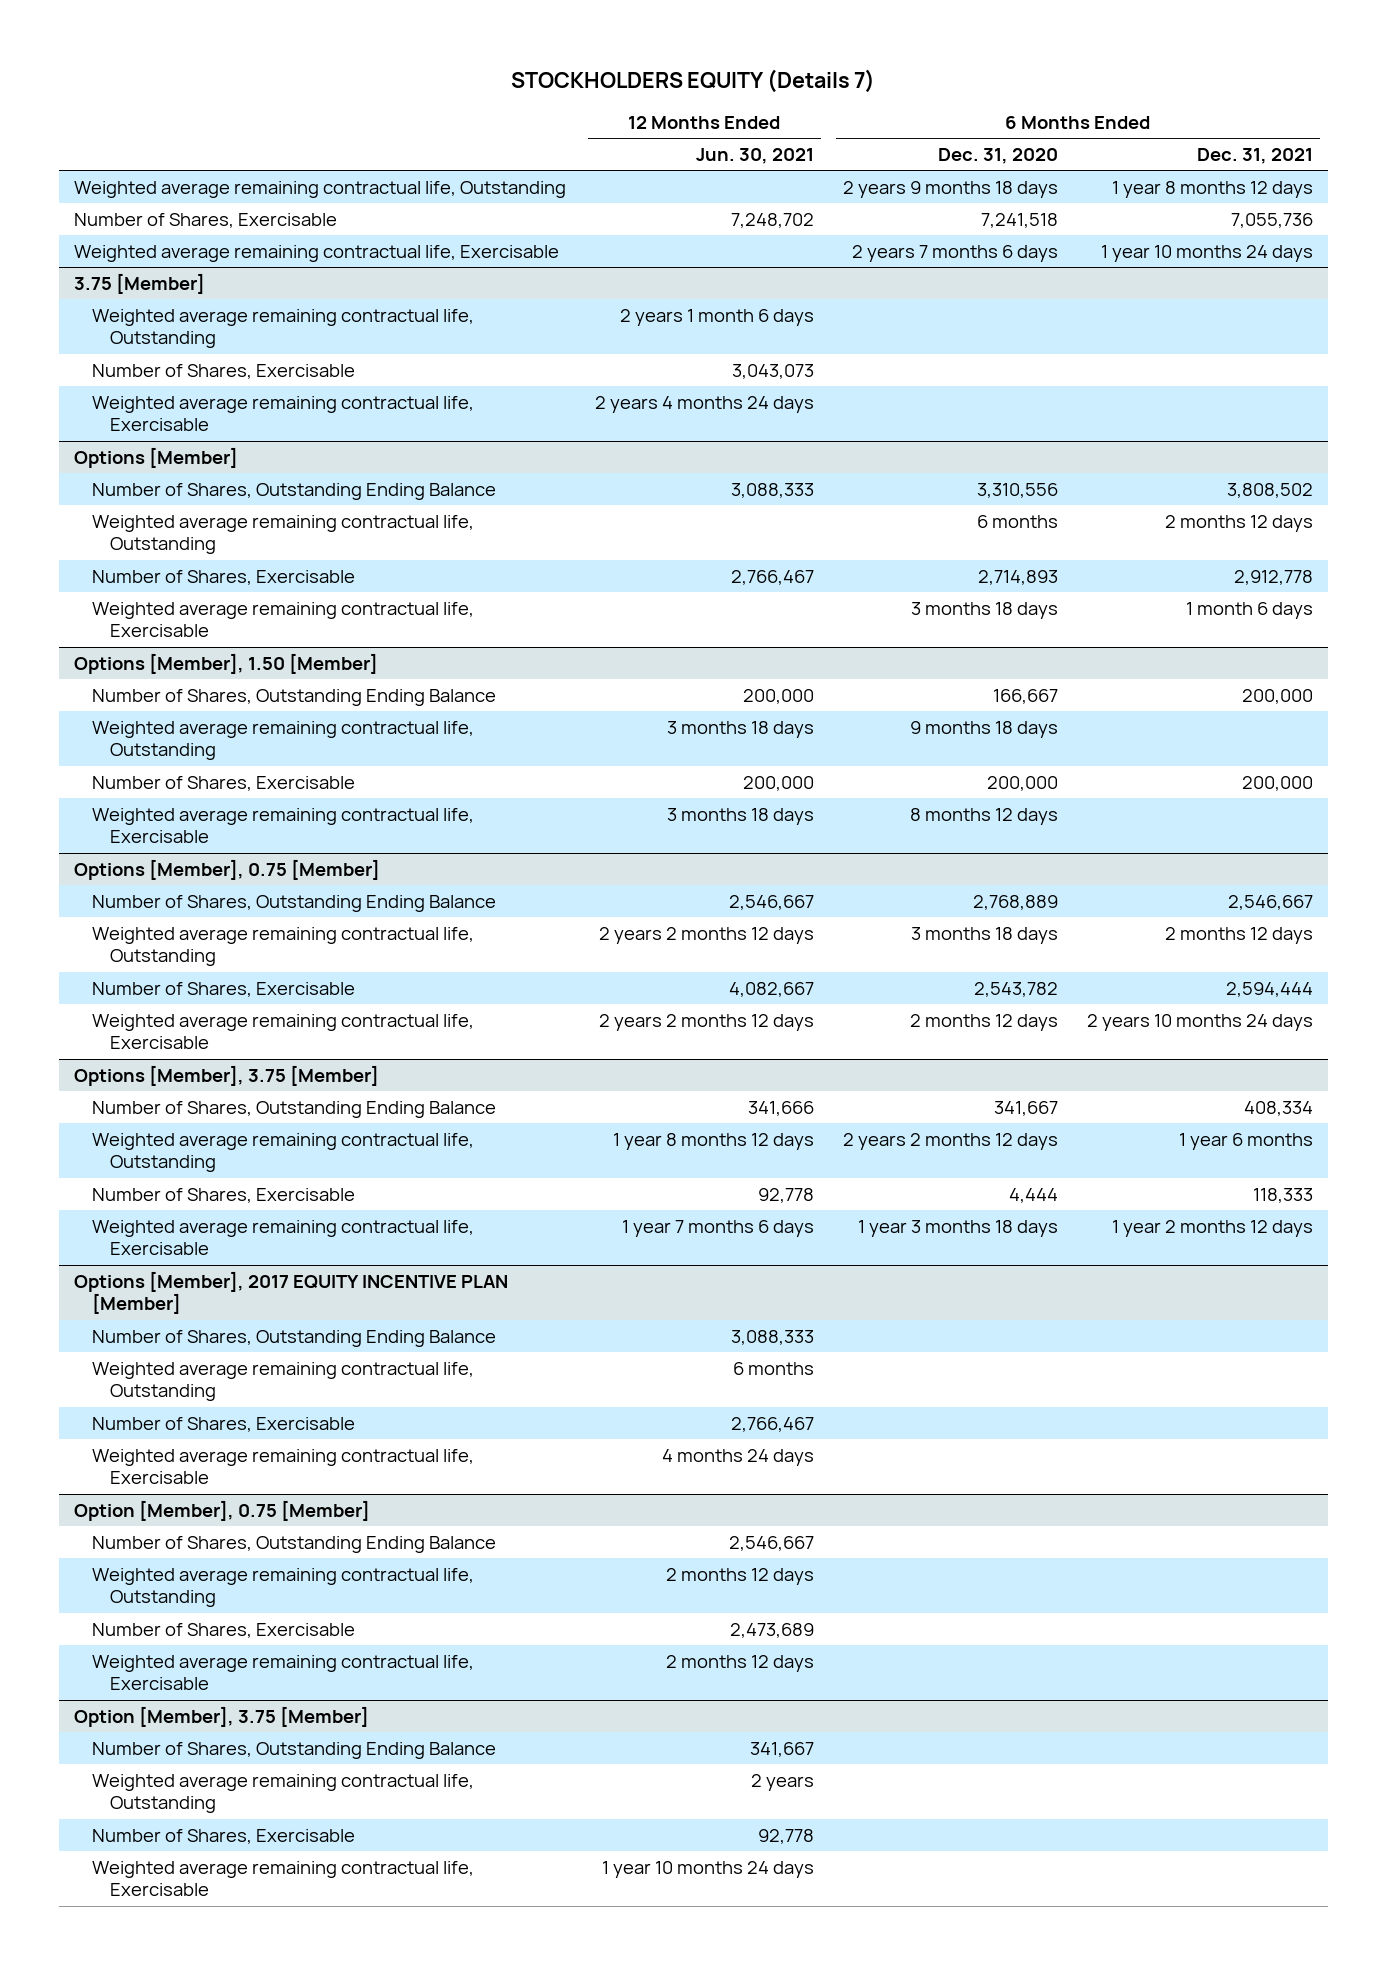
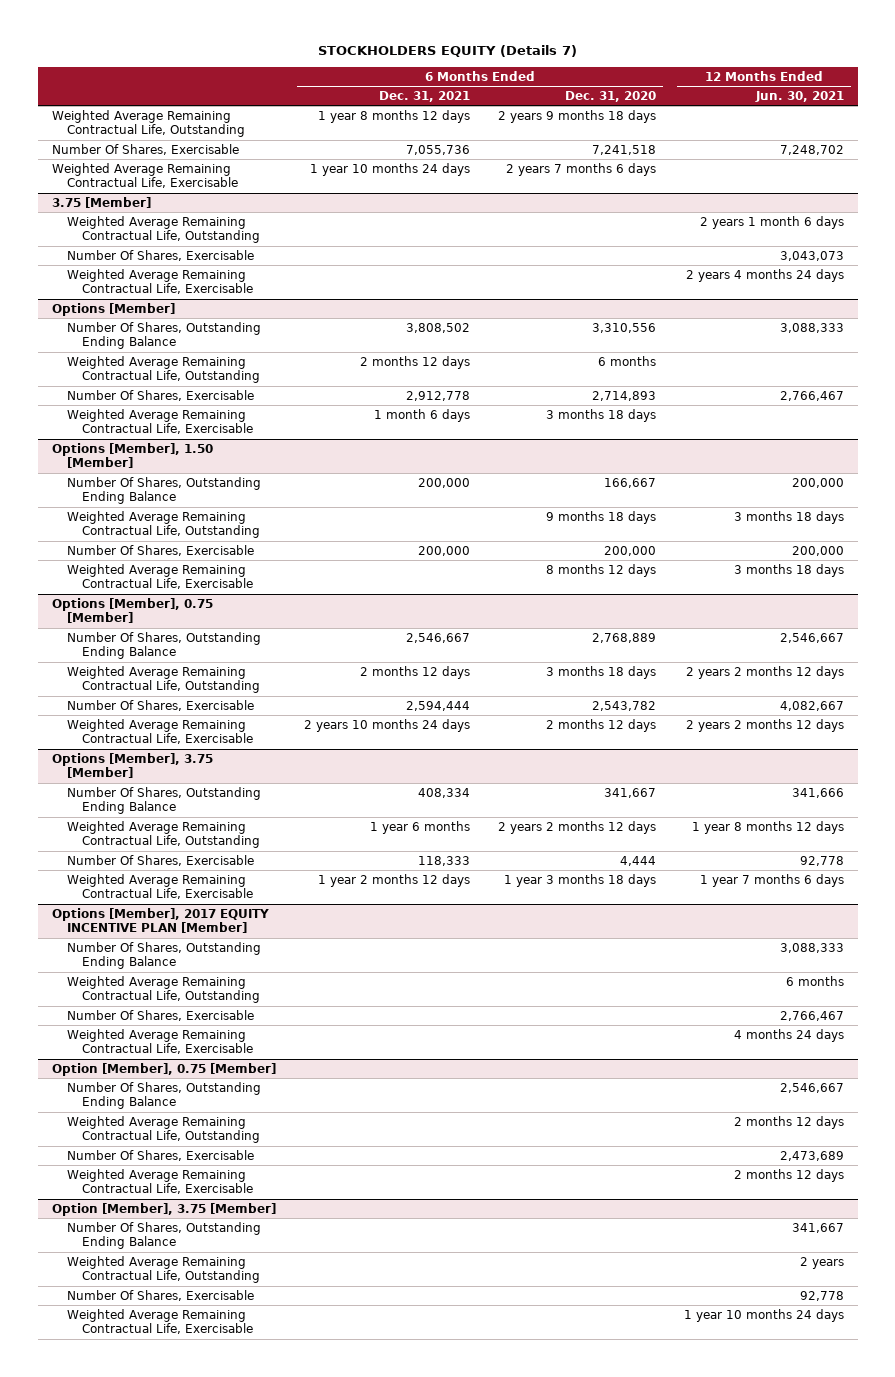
- | 12 Months Ended Jun. 30, 2021 | 6 Months Ended Dec. 31, 2020 | 6 Months Ended Dec. 31, 2021
+ | 6 Months Ended Dec. 31, 2021 | 6 Months Ended Dec. 31, 2020 | 12 Months Ended Jun. 30, 2021
- Weighted average remaining contractual life, Outstanding | | 2 years 9 months 18 days | 1 year 8 months 12 days
- Number of Shares, Exercisable | 7,248,702 | 7,241,518 | 7,055,736
- Weighted average remaining contractual life, Exercisable | | 2 years 7 months 6 days | 1 year 10 months 24 days
+ Weighted Average Remaining Contractual Life, Outstanding | 1 year 8 months 12 days | 2 years 9 months 18 days |
+ Number Of Shares, Exercisable | 7,055,736 | 7,241,518 | 7,248,702
+ Weighted Average Remaining Contractual Life, Exercisable | 1 year 10 months 24 days | 2 years 7 months 6 days |
@ 3.75 [Member]
- Weighted average remaining contractual life, Outstanding | 2 years 1 month 6 days | |
- Number of Shares, Exercisable | 3,043,073 | |
- Weighted average remaining contractual life, Exercisable | 2 years 4 months 24 days | |
+ Weighted Average Remaining Contractual Life, Outstanding | | | 2 years 1 month 6 days
+ Number Of Shares, Exercisable | | | 3,043,073
+ Weighted Average Remaining Contractual Life, Exercisable | | | 2 years 4 months 24 days
@ Options [Member]
- Number of Shares, Outstanding Ending Balance | 3,088,333 | 3,310,556 | 3,808,502
- Weighted average remaining contractual life, Outstanding | | 6 months | 2 months 12 days
- Number of Shares, Exercisable | 2,766,467 | 2,714,893 | 2,912,778
- Weighted average remaining contractual life, Exercisable | | 3 months 18 days | 1 month 6 days
+ Number Of Shares, Outstanding Ending Balance | 3,808,502 | 3,310,556 | 3,088,333
+ Weighted Average Remaining Contractual Life, Outstanding | 2 months 12 days | 6 months |
+ Number Of Shares, Exercisable | 2,912,778 | 2,714,893 | 2,766,467
+ Weighted Average Remaining Contractual Life, Exercisable | 1 month 6 days | 3 months 18 days |
@ Options [Member], 1.50 [Member]
- Number of Shares, Outstanding Ending Balance | 200,000 | 166,667 | 200,000
- Weighted average remaining contractual life, Outstanding | 3 months 18 days | 9 months 18 days |
- Number of Shares, Exercisable | 200,000 | 200,000 | 200,000
- Weighted average remaining contractual life, Exercisable | 3 months 18 days | 8 months 12 days |
+ Number Of Shares, Outstanding Ending Balance | 200,000 | 166,667 | 200,000
+ Weighted Average Remaining Contractual Life, Outstanding | | 9 months 18 days | 3 months 18 days
+ Number Of Shares, Exercisable | 200,000 | 200,000 | 200,000
+ Weighted Average Remaining Contractual Life, Exercisable | | 8 months 12 days | 3 months 18 days
@ Options [Member], 0.75 [Member]
- Number of Shares, Outstanding Ending Balance | 2,546,667 | 2,768,889 | 2,546,667
- Weighted average remaining contractual life, Outstanding | 2 years 2 months 12 days | 3 months 18 days | 2 months 12 days
- Number of Shares, Exercisable | 4,082,667 | 2,543,782 | 2,594,444
- Weighted average remaining contractual life, Exercisable | 2 years 2 months 12 days | 2 months 12 days | 2 years 10 months 24 days
+ Number Of Shares, Outstanding Ending Balance | 2,546,667 | 2,768,889 | 2,546,667
+ Weighted Average Remaining Contractual Life, Outstanding | 2 months 12 days | 3 months 18 days | 2 years 2 months 12 days
+ Number Of Shares, Exercisable | 2,594,444 | 2,543,782 | 4,082,667
+ Weighted Average Remaining Contractual Life, Exercisable | 2 years 10 months 24 days | 2 months 12 days | 2 years 2 months 12 days
@ Options [Member], 3.75 [Member]
- Number of Shares, Outstanding Ending Balance | 341,666 | 341,667 | 408,334
- Weighted average remaining contractual life, Outstanding | 1 year 8 months 12 days | 2 years 2 months 12 days | 1 year 6 months
- Number of Shares, Exercisable | 92,778 | 4,444 | 118,333
- Weighted average remaining contractual life, Exercisable | 1 year 7 months 6 days | 1 year 3 months 18 days | 1 year 2 months 12 days
+ Number Of Shares, Outstanding Ending Balance | 408,334 | 341,667 | 341,666
+ Weighted Average Remaining Contractual Life, Outstanding | 1 year 6 months | 2 years 2 months 12 days | 1 year 8 months 12 days
+ Number Of Shares, Exercisable | 118,333 | 4,444 | 92,778
+ Weighted Average Remaining Contractual Life, Exercisable | 1 year 2 months 12 days | 1 year 3 months 18 days | 1 year 7 months 6 days
@ Options [Member], 2017 EQUITY INCENTIVE PLAN [Member]
- Number of Shares, Outstanding Ending Balance | 3,088,333 | |
- Weighted average remaining contractual life, Outstanding | 6 months | |
- Number of Shares, Exercisable | 2,766,467 | |
- Weighted average remaining contractual life, Exercisable | 4 months 24 days | |
+ Number Of Shares, Outstanding Ending Balance | | | 3,088,333
+ Weighted Average Remaining Contractual Life, Outstanding | | | 6 months
+ Number Of Shares, Exercisable | | | 2,766,467
+ Weighted Average Remaining Contractual Life, Exercisable | | | 4 months 24 days
@ Option [Member], 0.75 [Member]
- Number of Shares, Outstanding Ending Balance | 2,546,667 | |
- Weighted average remaining contractual life, Outstanding | 2 months 12 days | |
- Number of Shares, Exercisable | 2,473,689 | |
- Weighted average remaining contractual life, Exercisable | 2 months 12 days | |
+ Number Of Shares, Outstanding Ending Balance | | | 2,546,667
+ Weighted Average Remaining Contractual Life, Outstanding | | | 2 months 12 days
+ Number Of Shares, Exercisable | | | 2,473,689
+ Weighted Average Remaining Contractual Life, Exercisable | | | 2 months 12 days
@ Option [Member], 3.75 [Member]
- Number of Shares, Outstanding Ending Balance | 341,667 | |
- Weighted average remaining contractual life, Outstanding | 2 years | |
- Number of Shares, Exercisable | 92,778 | |
- Weighted average remaining contractual life, Exercisable | 1 year 10 months 24 days | |
+ Number Of Shares, Outstanding Ending Balance | | | 341,667
+ Weighted Average Remaining Contractual Life, Outstanding | | | 2 years
+ Number Of Shares, Exercisable | | | 92,778
+ Weighted Average Remaining Contractual Life, Exercisable | | | 1 year 10 months 24 days

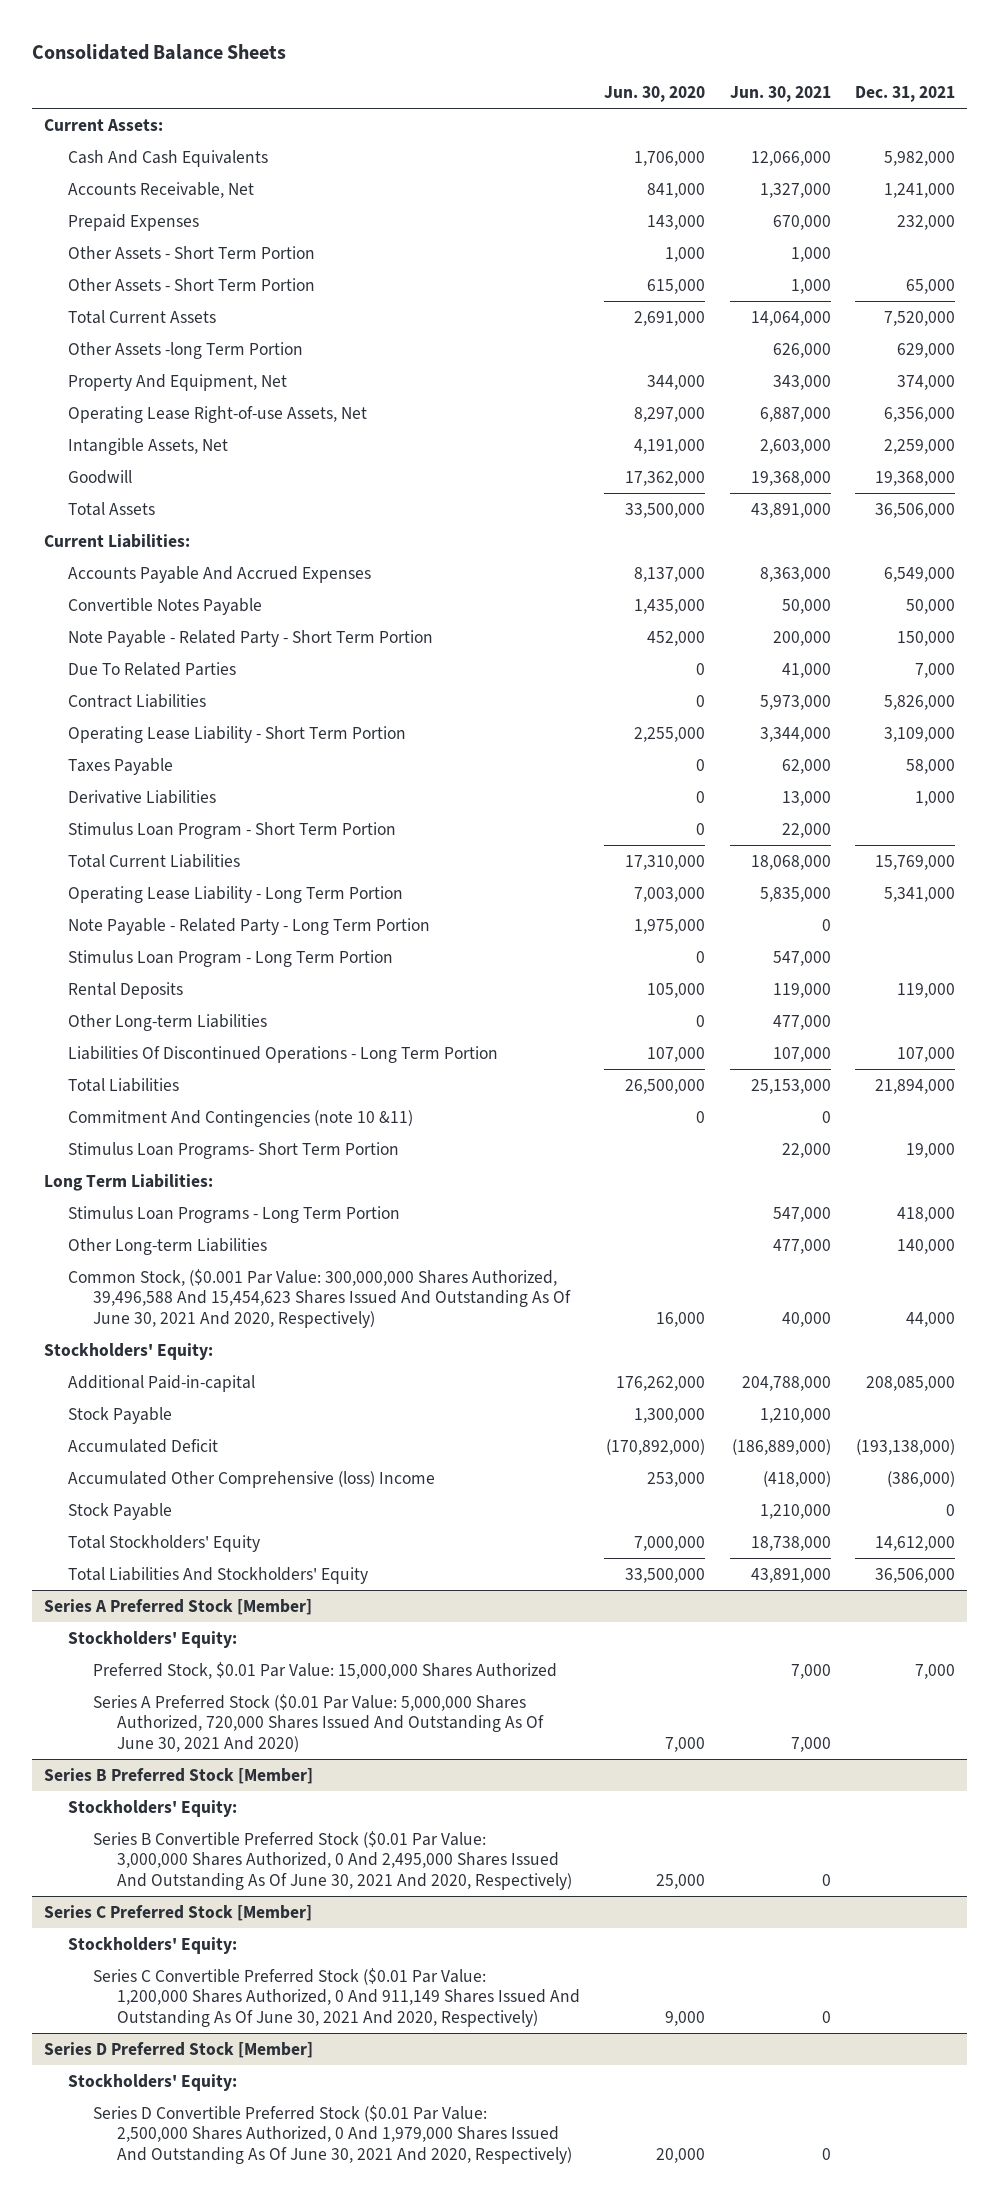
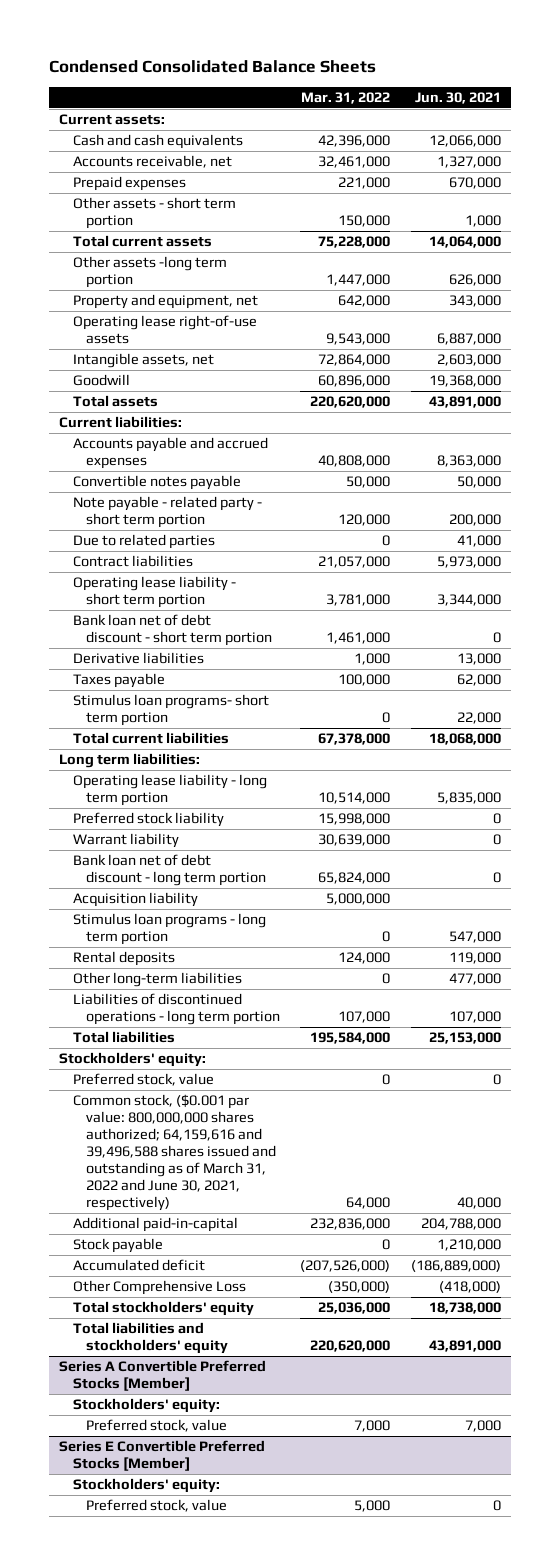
- Consolidated Balance Sheets
+ Condensed Consolidated Balance Sheets
- | Jun. 30, 2020 | Jun. 30, 2021 | Dec. 31, 2021
+ | Mar. 31, 2022 | Jun. 30, 2021
- Current Assets:
- Cash And Cash Equivalents | 1,706,000 | 12,066,000 | 5,982,000
- Accounts Receivable, Net | 841,000 | 1,327,000 | 1,241,000
- Prepaid Expenses | 143,000 | 670,000 | 232,000
- Other Assets - Short Term Portion | 1,000 | 1,000 |
- Other Assets - Short Term Portion | 615,000 | 1,000 | 65,000
- Total Current Assets | 2,691,000 | 14,064,000 | 7,520,000
- Other Assets -long Term Portion | | 626,000 | 629,000
- Property And Equipment, Net | 344,000 | 343,000 | 374,000
- Operating Lease Right-of-use Assets, Net | 8,297,000 | 6,887,000 | 6,356,000
- Intangible Assets, Net | 4,191,000 | 2,603,000 | 2,259,000
+ Current assets:
+ Cash and cash equivalents | 42,396,000 | 12,066,000
+ Accounts receivable, net | 32,461,000 | 1,327,000
+ Prepaid expenses | 221,000 | 670,000
+ Other assets - short term portion | 150,000 | 1,000
+ Total current assets | 75,228,000 | 14,064,000
+ Other assets -long term portion | 1,447,000 | 626,000
+ Property and equipment, net | 642,000 | 343,000
+ Operating lease right-of-use assets | 9,543,000 | 6,887,000
+ Intangible assets, net | 72,864,000 | 2,603,000
- Total Assets | 33,500,000 | 43,891,000 | 36,506,000
- Current Liabilities:
- Accounts Payable And Accrued Expenses | 8,137,000 | 8,363,000 | 6,549,000
- Convertible Notes Payable | 1,435,000 | 50,000 | 50,000
- Note Payable - Related Party - Short Term Portion | 452,000 | 200,000 | 150,000
- Due To Related Parties | 0 | 41,000 | 7,000
- Contract Liabilities | 0 | 5,973,000 | 5,826,000
- Operating Lease Liability - Short Term Portion | 2,255,000 | 3,344,000 | 3,109,000
- Taxes Payable | 0 | 62,000 | 58,000
- Derivative Liabilities | 0 | 13,000 | 1,000
- Stimulus Loan Program - Short Term Portion | 0 | 22,000 |
- Total Current Liabilities | 17,310,000 | 18,068,000 | 15,769,000
- Operating Lease Liability - Long Term Portion | 7,003,000 | 5,835,000 | 5,341,000
- Note Payable - Related Party - Long Term Portion | 1,975,000 | 0 |
- Stimulus Loan Program - Long Term Portion | 0 | 547,000 |
- Rental Deposits | 105,000 | 119,000 | 119,000
- Other Long-term Liabilities | 0 | 477,000 |
- Liabilities Of Discontinued Operations - Long Term Portion | 107,000 | 107,000 | 107,000
- Total Liabilities | 26,500,000 | 25,153,000 | 21,894,000
- Commitment And Contingencies (note 10 &11) | 0 | 0 |
- Stimulus Loan Programs- Short Term Portion | | 22,000 | 19,000
- Long Term Liabilities:
- Stimulus Loan Programs - Long Term Portion | | 547,000 | 418,000
- Other Long-term Liabilities | | 477,000 | 140,000
- Common Stock, ($0.001 Par Value: 300,000,000 Shares Authorized, 39,496,588 And 15,454,623 Shares Issued And Outstanding As Of June 30, 2021 And 2020, Respectively) | 16,000 | 40,000 | 44,000
- Stockholders' Equity:
- Additional Paid-in-capital | 176,262,000 | 204,788,000 | 208,085,000
- Stock Payable | 1,300,000 | 1,210,000 |
- Accumulated Deficit | (170,892,000) | (186,889,000) | (193,138,000)
- Accumulated Other Comprehensive (loss) Income | 253,000 | (418,000) | (386,000)
- Stock Payable | | 1,210,000 | 0
- Total Stockholders' Equity | 7,000,000 | 18,738,000 | 14,612,000
- Total Liabilities And Stockholders' Equity | 33,500,000 | 43,891,000 | 36,506,000
- Series A Preferred Stock [Member]
- Stockholders' Equity:
- Preferred Stock, $0.01 Par Value: 15,000,000 Shares Authorized | | 7,000 | 7,000
- Series A Preferred Stock ($0.01 Par Value: 5,000,000 Shares Authorized, 720,000 Shares Issued And Outstanding As Of June 30, 2021 And 2020) | 7,000 | 7,000 |
- Series B Preferred Stock [Member]
- Stockholders' Equity:
- Series B Convertible Preferred Stock ($0.01 Par Value: 3,000,000 Shares Authorized, 0 And 2,495,000 Shares Issued And Outstanding As Of June 30, 2021 And 2020, Respectively) | 25,000 | 0 |
- Series C Preferred Stock [Member]
- Stockholders' Equity:
- Series C Convertible Preferred Stock ($0.01 Par Value: 1,200,000 Shares Authorized, 0 And 911,149 Shares Issued And Outstanding As Of June 30, 2021 And 2020, Respectively) | 9,000 | 0 |
- Series D Preferred Stock [Member]
- Stockholders' Equity:
- Series D Convertible Preferred Stock ($0.01 Par Value: 2,500,000 Shares Authorized, 0 And 1,979,000 Shares Issued And Outstanding As Of June 30, 2021 And 2020, Respectively) | 20,000 | 0 |
+ Total assets | 220,620,000 | 43,891,000
+ Current liabilities:
+ Accounts payable and accrued expenses | 40,808,000 | 8,363,000
+ Convertible notes payable | 50,000 | 50,000
+ Note payable - related party - short term portion | 120,000 | 200,000
+ Due to related parties | 0 | 41,000
+ Contract liabilities | 21,057,000 | 5,973,000
+ Operating lease liability - short term portion | 3,781,000 | 3,344,000
+ Bank loan net of debt discount - short term portion | 1,461,000 | 0
+ Derivative liabilities | 1,000 | 13,000
+ Taxes payable | 100,000 | 62,000
+ Stimulus loan programs- short term portion | 0 | 22,000
+ Total current liabilities | 67,378,000 | 18,068,000
+ Long term liabilities:
+ Operating lease liability - long term portion | 10,514,000 | 5,835,000
+ Preferred stock liability | 15,998,000 | 0
+ Warrant liability | 30,639,000 | 0
+ Bank loan net of debt discount - long term portion | 65,824,000 | 0
+ Acquisition liability | 5,000,000 |
+ Stimulus loan programs - long term portion | 0 | 547,000
+ Rental deposits | 124,000 | 119,000
+ Other long-term liabilities | 0 | 477,000
+ Liabilities of discontinued operations - long term portion | 107,000 | 107,000
+ Total liabilities | 195,584,000 | 25,153,000
+ Stockholders' equity:
+ Preferred stock, value | 0 | 0
+ Common stock, ($0.001 par value: 800,000,000 shares authorized; 64,159,616 and 39,496,588 shares issued and outstanding as of March 31, 2022 and June 30, 2021, respectively) | 64,000 | 40,000
+ Additional paid-in-capital | 232,836,000 | 204,788,000
+ Stock payable | 0 | 1,210,000
+ Accumulated deficit | (207,526,000) | (186,889,000)
+ Other Comprehensive Loss | (350,000) | (418,000)
+ Total stockholders' equity | 25,036,000 | 18,738,000
+ Total liabilities and stockholders' equity | 220,620,000 | 43,891,000
+ Series A Convertible Preferred Stocks [Member]
+ Stockholders' equity:
+ Preferred stock, value | 7,000 | 7,000
+ Series E Convertible Preferred Stocks [Member]
+ Stockholders' equity:
+ Preferred stock, value | 5,000 | 0

